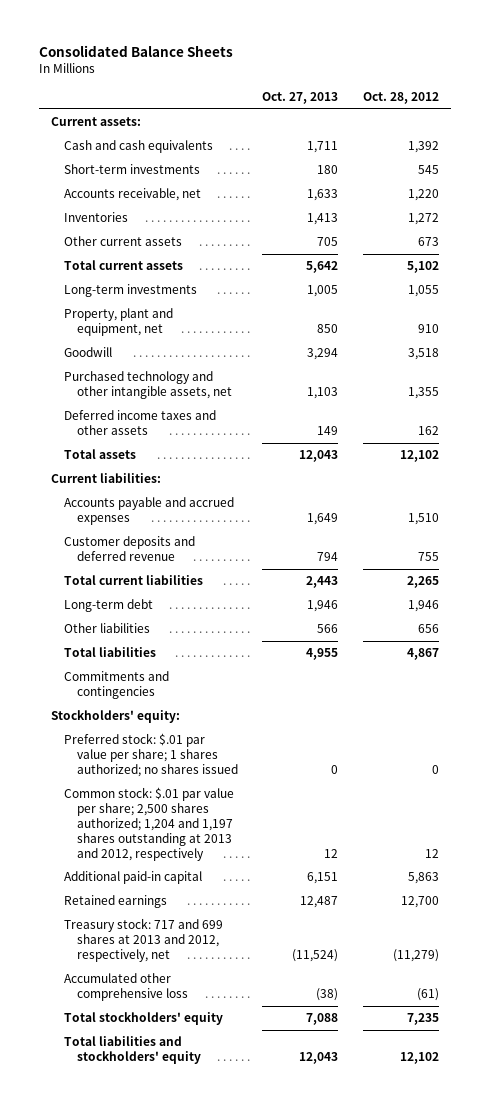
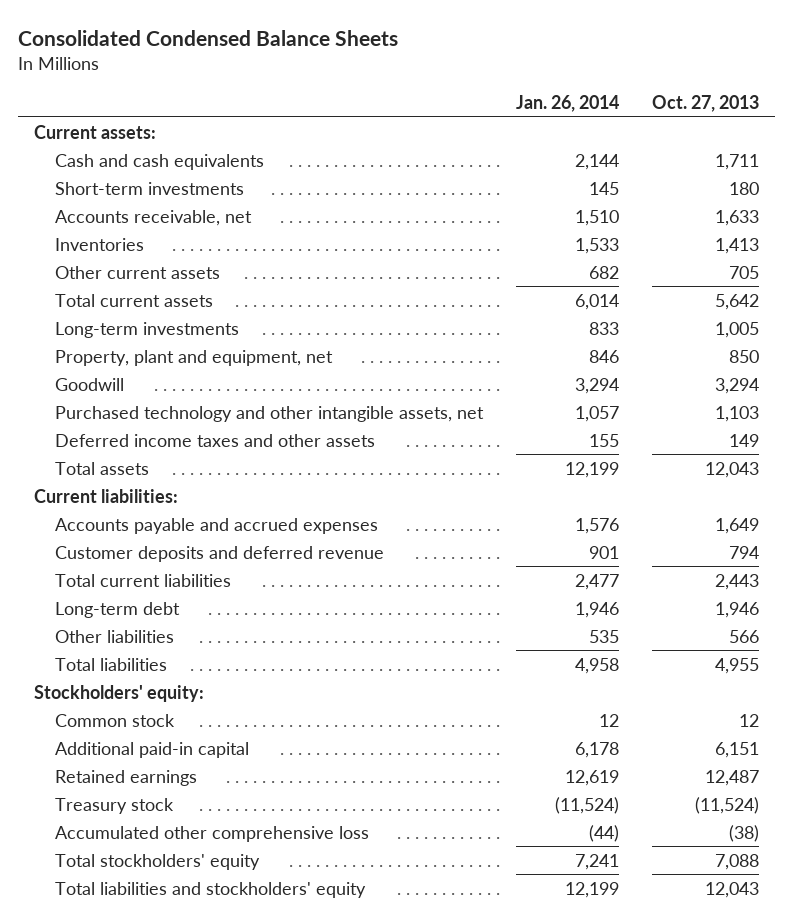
- Consolidated Balance Sheets
+ Consolidated Condensed Balance Sheets
- | Oct. 27, 2013 | Oct. 28, 2012
+ | Jan. 26, 2014 | Oct. 27, 2013
- Commitments and contingencies
- Preferred stock: $.01 par value per share; 1 shares authorized; no shares issued | 0 | 0
- Common stock: $.01 par value per share; 2,500 shares authorized; 1,204 and 1,197 shares outstanding at 2013 and 2012, respectively | 12 | 12
+ Common stock | 12 | 12
- Treasury stock: 717 and 699 shares at 2013 and 2012, respectively, net | (11,524) | (11,279)
+ Treasury stock | (11,524) | (11,524)

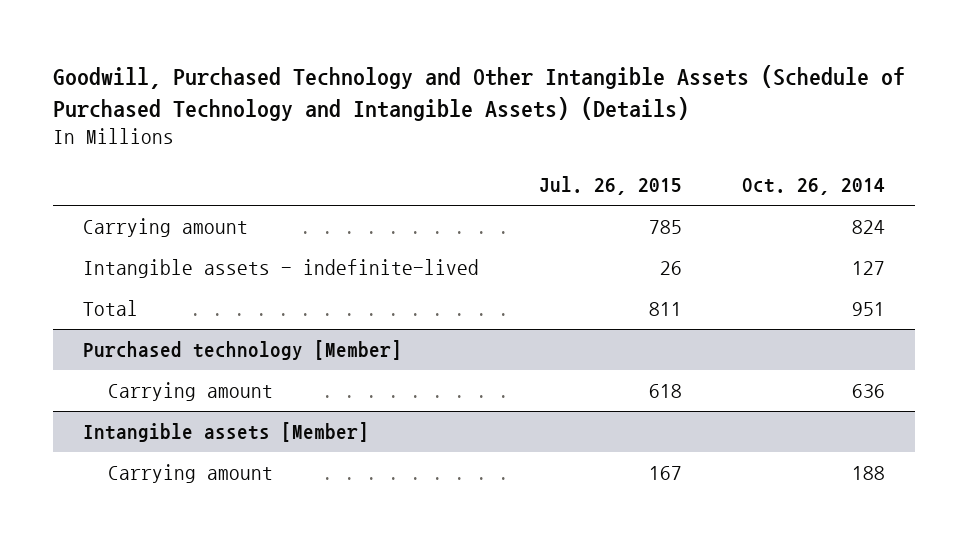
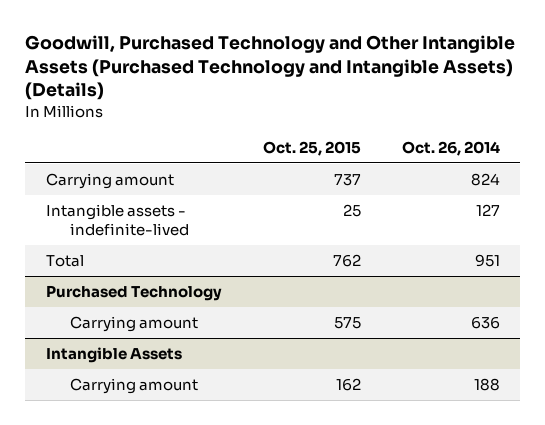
- Goodwill, Purchased Technology and Other Intangible Assets (Schedule of Purchased Technology and Intangible Assets) (Details)
+ Goodwill, Purchased Technology and Other Intangible Assets (Purchased Technology and Intangible Assets) (Details)
- | Jul. 26, 2015 | Oct. 26, 2014
+ | Oct. 25, 2015 | Oct. 26, 2014
- Purchased technology [Member]
+ Purchased Technology
- Intangible assets [Member]
+ Intangible Assets

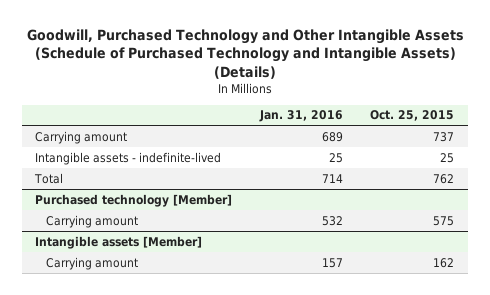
- Goodwill, Purchased Technology and Other Intangible Assets (Purchased Technology and Intangible Assets) (Details)
+ Goodwill, Purchased Technology and Other Intangible Assets (Schedule of Purchased Technology and Intangible Assets) (Details)
- | Oct. 25, 2015 | Oct. 26, 2014
+ | Jan. 31, 2016 | Oct. 25, 2015
- Purchased Technology
+ Purchased technology [Member]
- Intangible Assets
+ Intangible assets [Member]

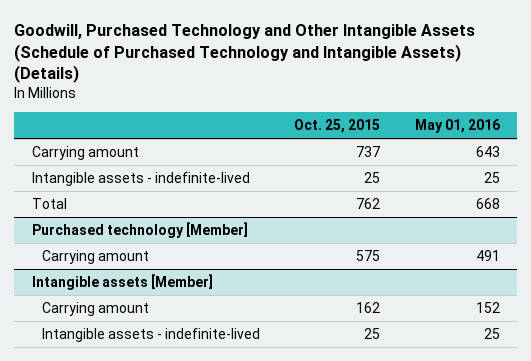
- | Jan. 31, 2016 | Oct. 25, 2015
+ | Oct. 25, 2015 | May 01, 2016
@ Intangible assets [Member]
+ Intangible assets - indefinite-lived | 25 | 25

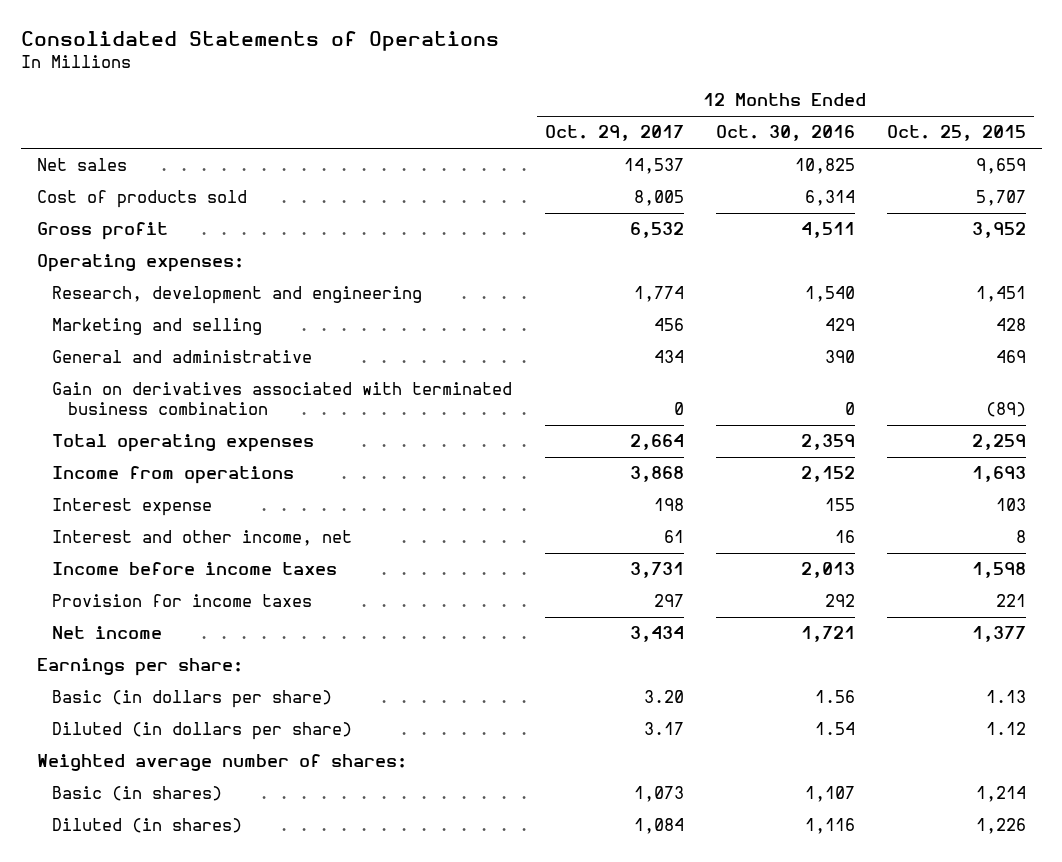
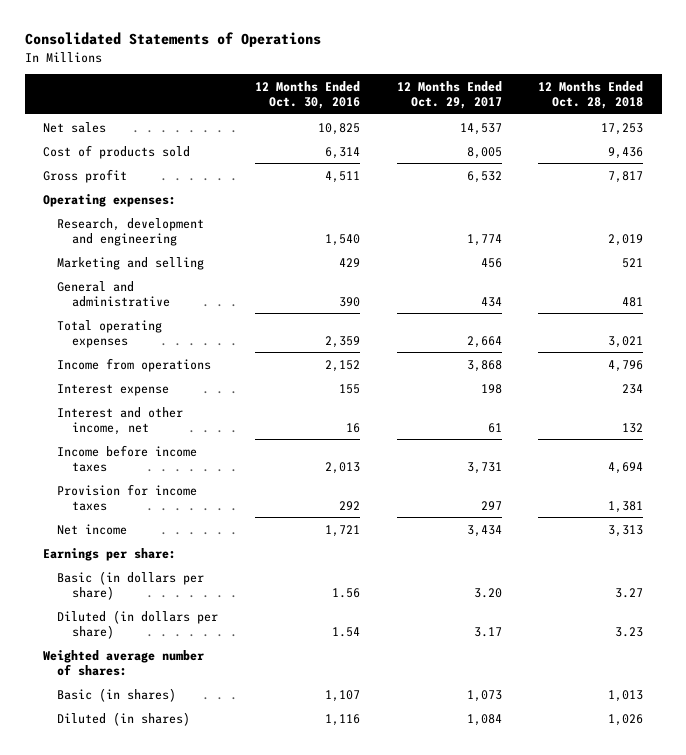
- | 12 Months Ended Oct. 29, 2017 | 12 Months Ended Oct. 30, 2016 | 12 Months Ended Oct. 25, 2015
+ | 12 Months Ended Oct. 30, 2016 | 12 Months Ended Oct. 29, 2017 | 12 Months Ended Oct. 28, 2018
- Gain on derivatives associated with terminated business combination | 0 | 0 | (89)

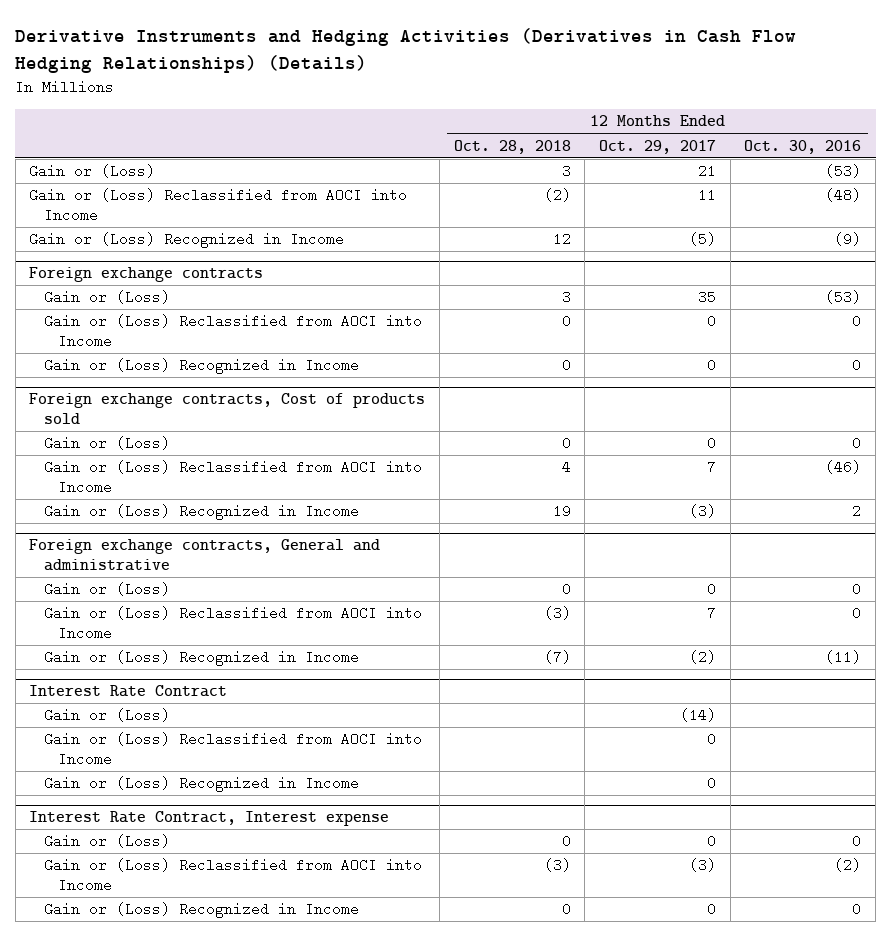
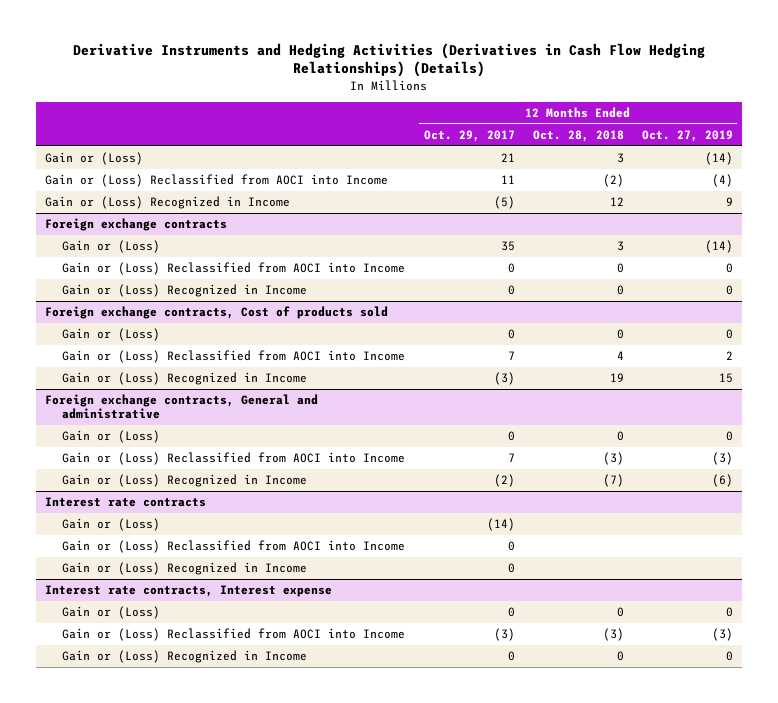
- | 12 Months Ended Oct. 28, 2018 | 12 Months Ended Oct. 29, 2017 | 12 Months Ended Oct. 30, 2016
+ | 12 Months Ended Oct. 29, 2017 | 12 Months Ended Oct. 28, 2018 | 12 Months Ended Oct. 27, 2019
- Interest Rate Contract
+ Interest rate contracts
- Interest Rate Contract, Interest expense
+ Interest rate contracts, Interest expense

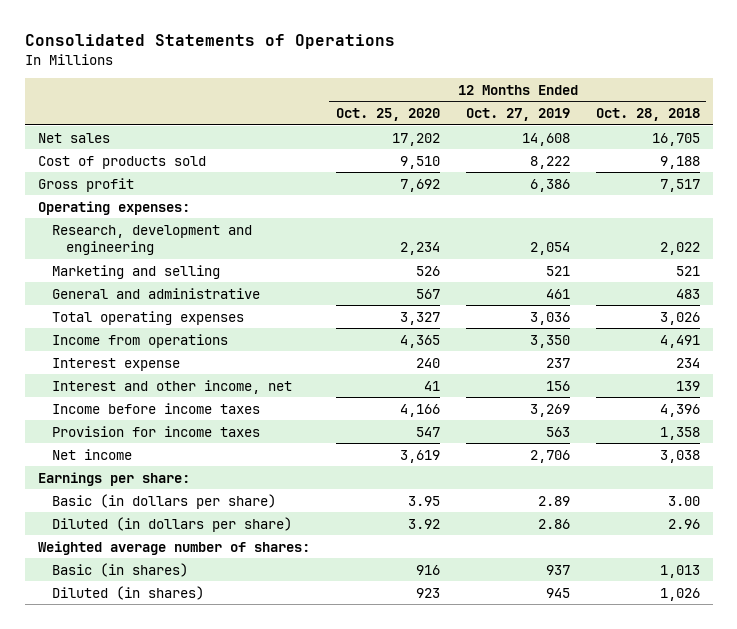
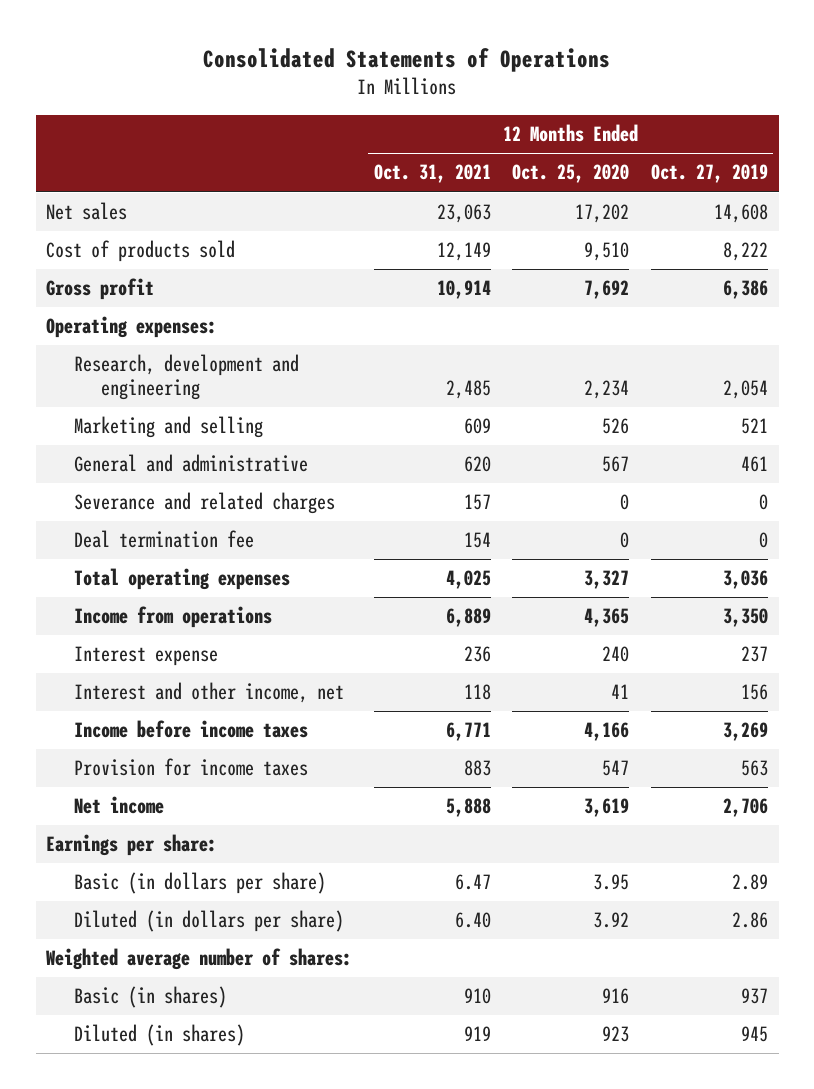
- | 12 Months Ended Oct. 25, 2020 | 12 Months Ended Oct. 27, 2019 | 12 Months Ended Oct. 28, 2018
+ | 12 Months Ended Oct. 31, 2021 | 12 Months Ended Oct. 25, 2020 | 12 Months Ended Oct. 27, 2019
+ Severance and related charges | 157 | 0 | 0
+ Deal termination fee | 154 | 0 | 0

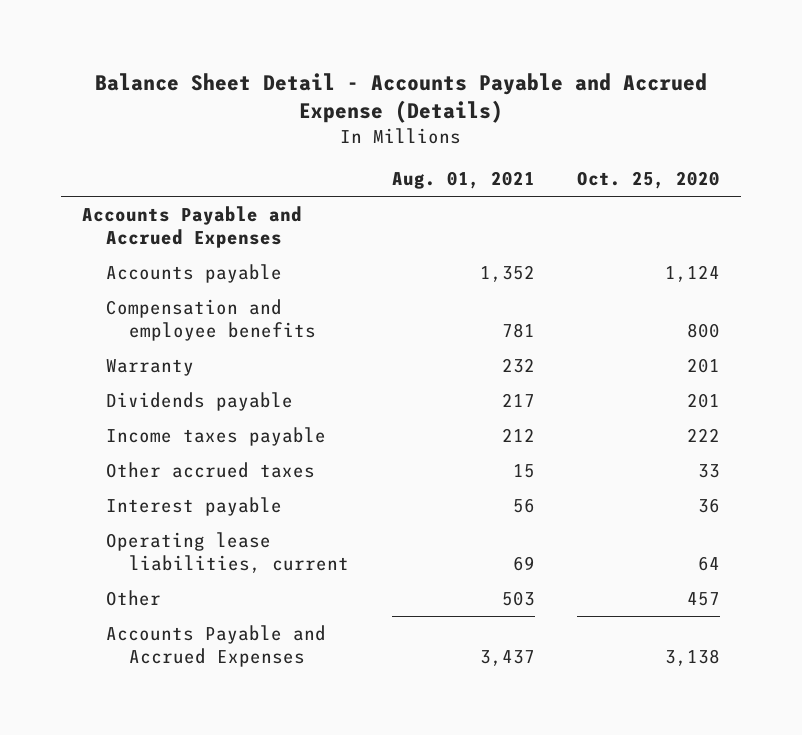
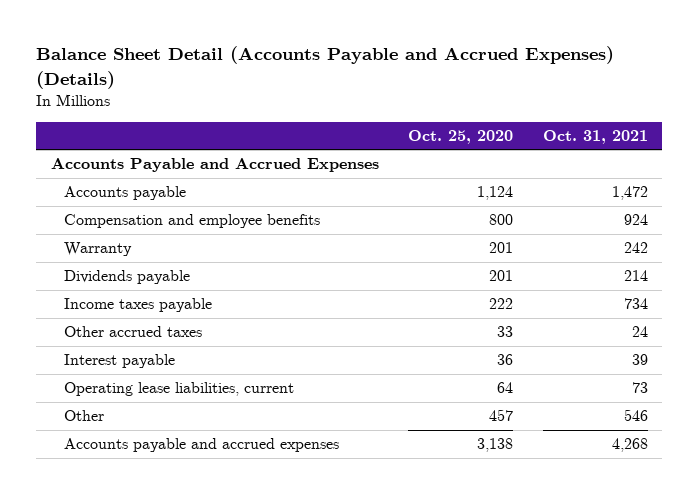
- Balance Sheet Detail - Accounts Payable and Accrued Expense (Details)
+ Balance Sheet Detail (Accounts Payable and Accrued Expenses) (Details)
- | Aug. 01, 2021 | Oct. 25, 2020
+ | Oct. 25, 2020 | Oct. 31, 2021
- Accounts Payable and Accrued Expenses | 3,437 | 3,138
+ Accounts payable and accrued expenses | 3,138 | 4,268

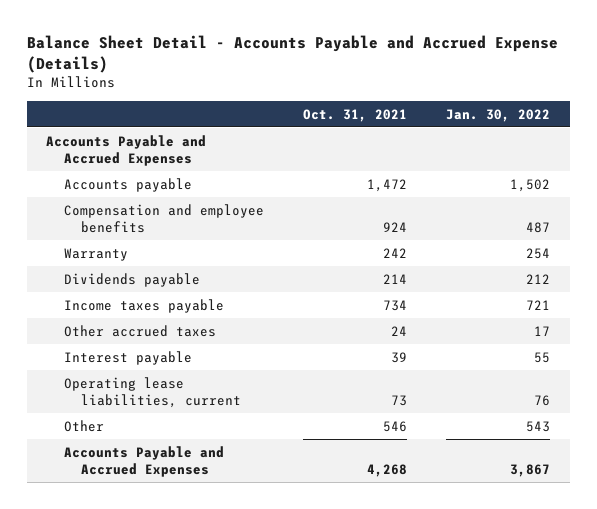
- Balance Sheet Detail (Accounts Payable and Accrued Expenses) (Details)
+ Balance Sheet Detail - Accounts Payable and Accrued Expense (Details)
- | Oct. 25, 2020 | Oct. 31, 2021
+ | Oct. 31, 2021 | Jan. 30, 2022
- Accounts payable and accrued expenses | 3,138 | 4,268
+ Accounts Payable and Accrued Expenses | 4,268 | 3,867

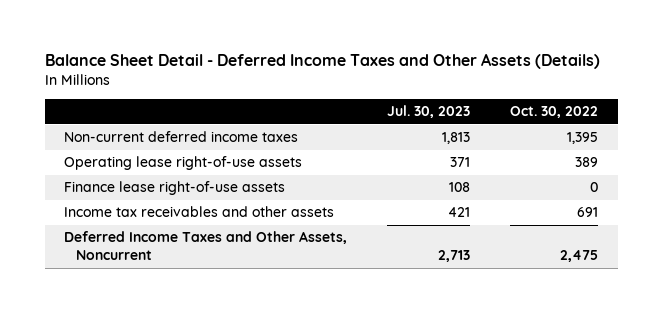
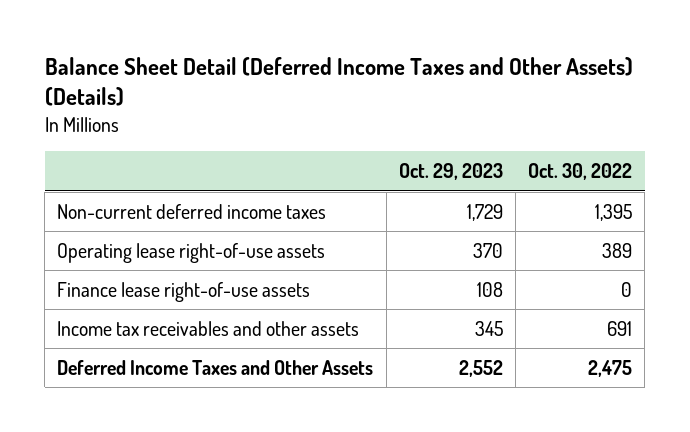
- Balance Sheet Detail - Deferred Income Taxes and Other Assets (Details)
+ Balance Sheet Detail (Deferred Income Taxes and Other Assets) (Details)
- | Jul. 30, 2023 | Oct. 30, 2022
+ | Oct. 29, 2023 | Oct. 30, 2022
- Deferred Income Taxes and Other Assets, Noncurrent | 2,713 | 2,475
+ Deferred Income Taxes and Other Assets | 2,552 | 2,475

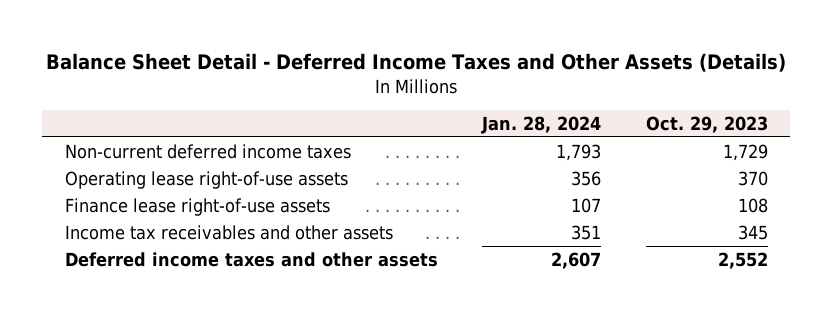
- Balance Sheet Detail (Deferred Income Taxes and Other Assets) (Details)
+ Balance Sheet Detail - Deferred Income Taxes and Other Assets (Details)
- | Oct. 29, 2023 | Oct. 30, 2022
+ | Jan. 28, 2024 | Oct. 29, 2023
- Deferred Income Taxes and Other Assets | 2,552 | 2,475
+ Deferred income taxes and other assets | 2,607 | 2,552

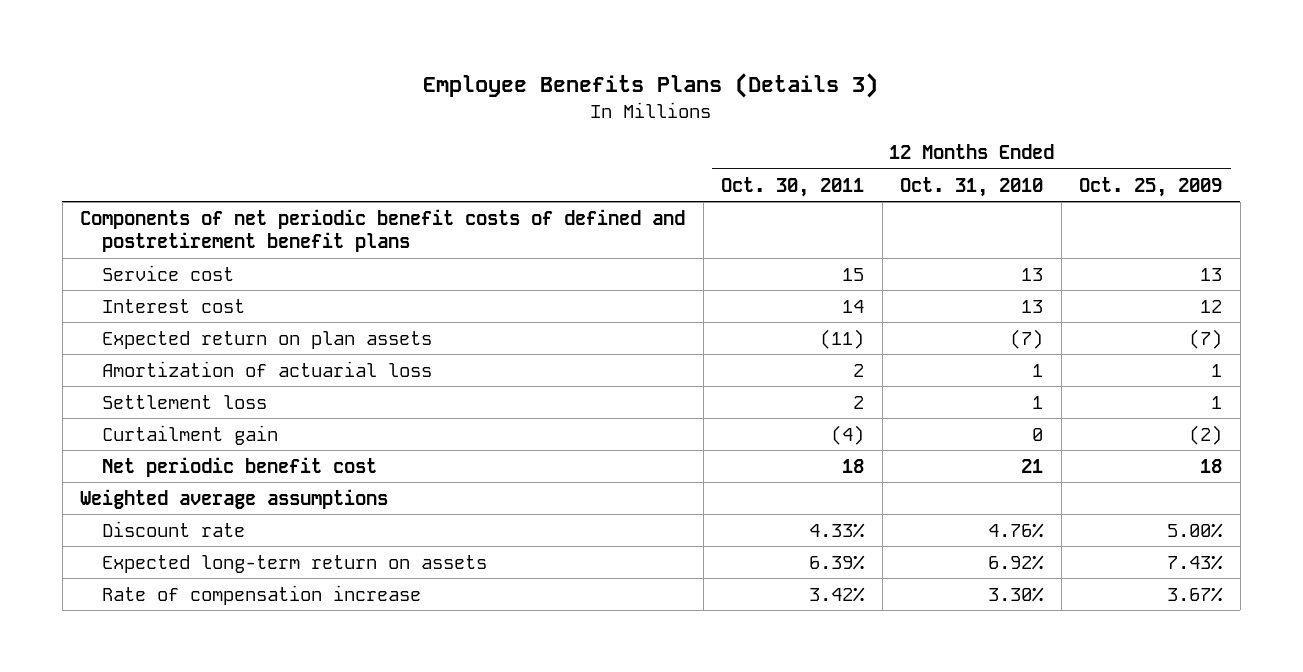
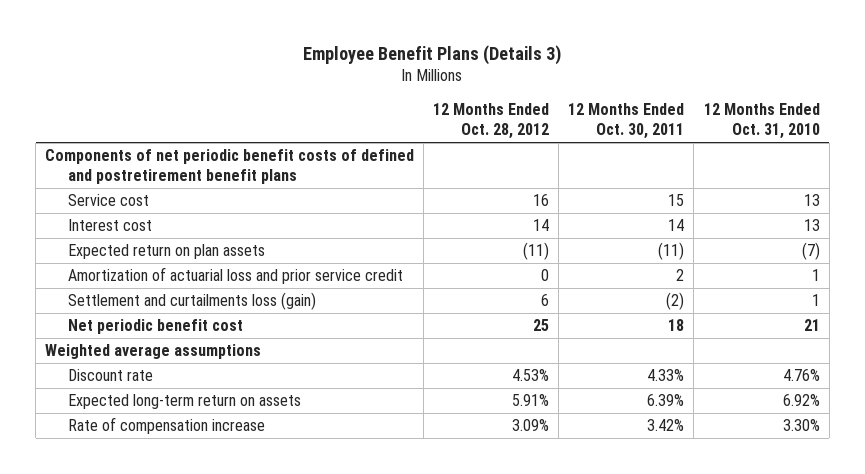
- Employee Benefits Plans (Details 3)
+ Employee Benefit Plans (Details 3)
- | 12 Months Ended Oct. 30, 2011 | 12 Months Ended Oct. 31, 2010 | 12 Months Ended Oct. 25, 2009
+ | 12 Months Ended Oct. 28, 2012 | 12 Months Ended Oct. 30, 2011 | 12 Months Ended Oct. 31, 2010
- Amortization of actuarial loss | 2 | 1 | 1
- Settlement loss | 2 | 1 | 1
- Curtailment gain | (4) | 0 | (2)
+ Amortization of actuarial loss and prior service credit | 0 | 2 | 1
+ Settlement and curtailments loss (gain) | 6 | (2) | 1

